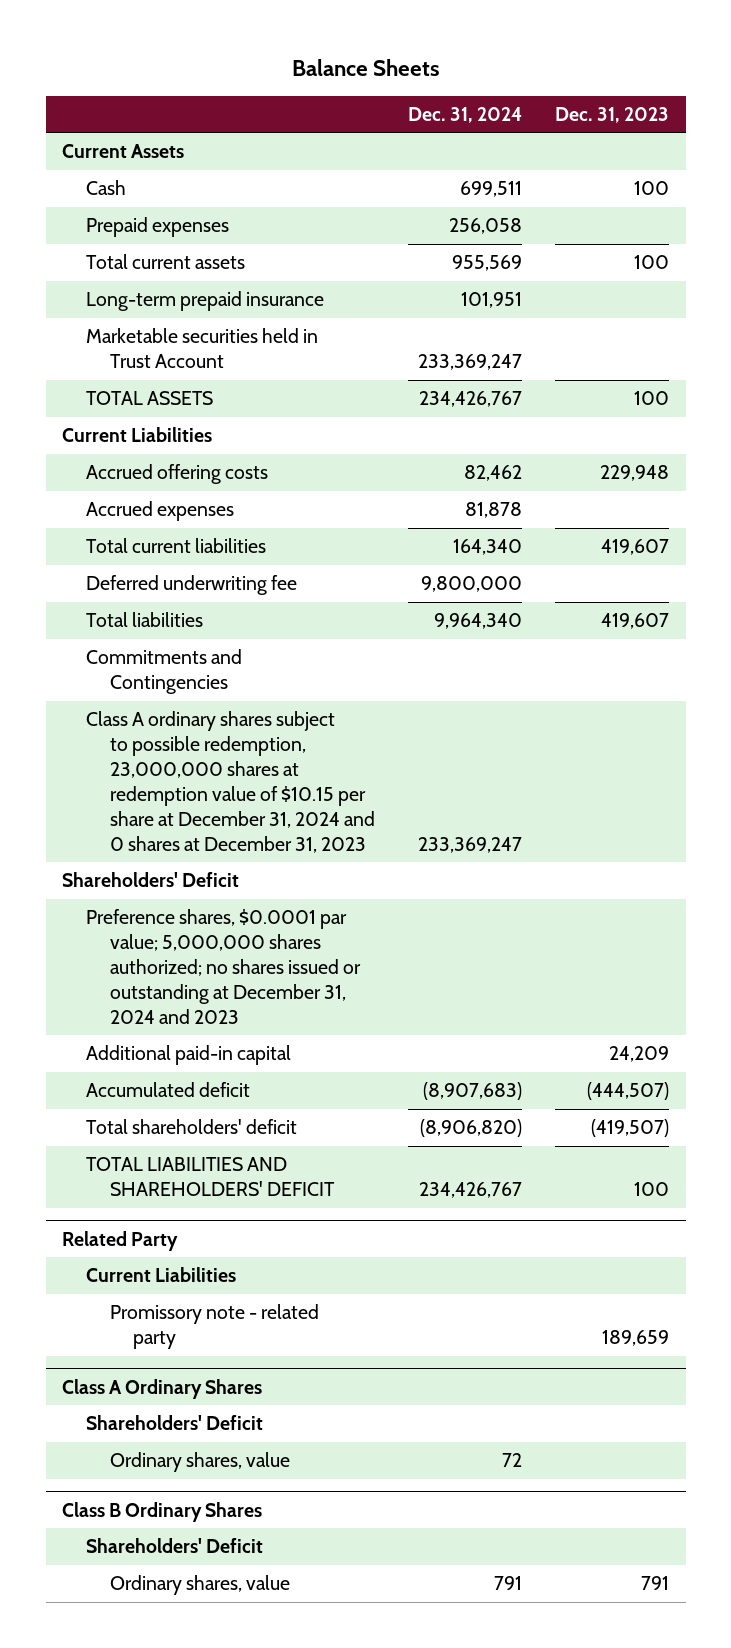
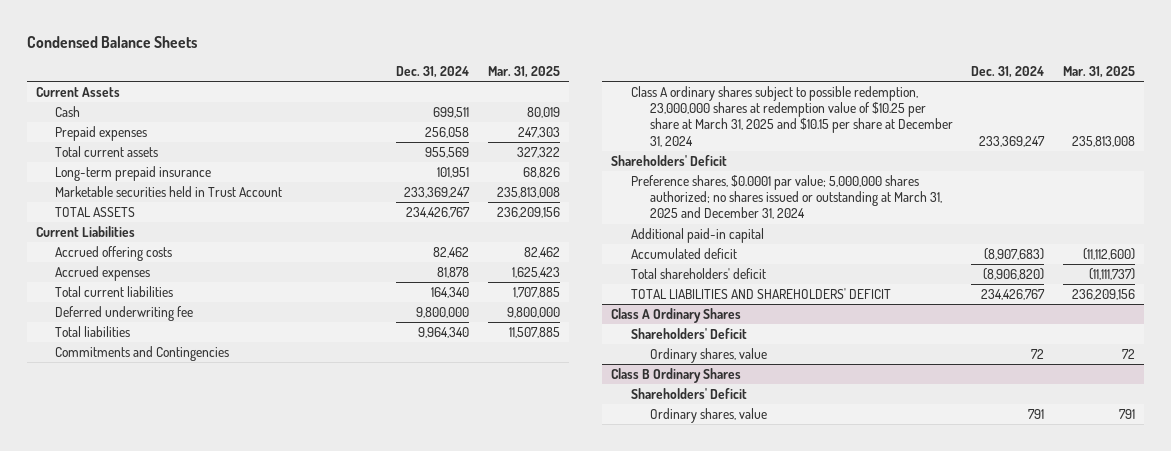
- Balance Sheets
+ Condensed Balance Sheets
- | Dec. 31, 2024 | Dec. 31, 2023
+ | Dec. 31, 2024 | Mar. 31, 2025
- Class A ordinary shares subject to possible redemption, 23,000,000 shares at redemption value of $10.15 per share at December 31, 2024 and 0 shares at December 31, 2023 | 233,369,247 |
+ Class A ordinary shares subject to possible redemption, 23,000,000 shares at redemption value of $10.25 per share at March 31, 2025 and $10.15 per share at December 31, 2024 | 233,369,247 | 235,813,008
- Preference shares, $0.0001 par value; 5,000,000 shares authorized; no shares issued or outstanding at December 31, 2024 and 2023
+ Preference shares, $0.0001 par value; 5,000,000 shares authorized; no shares issued or outstanding at March 31, 2025 and December 31, 2024
- Related Party
- Current Liabilities
- Promissory note - related party | | 189,659

